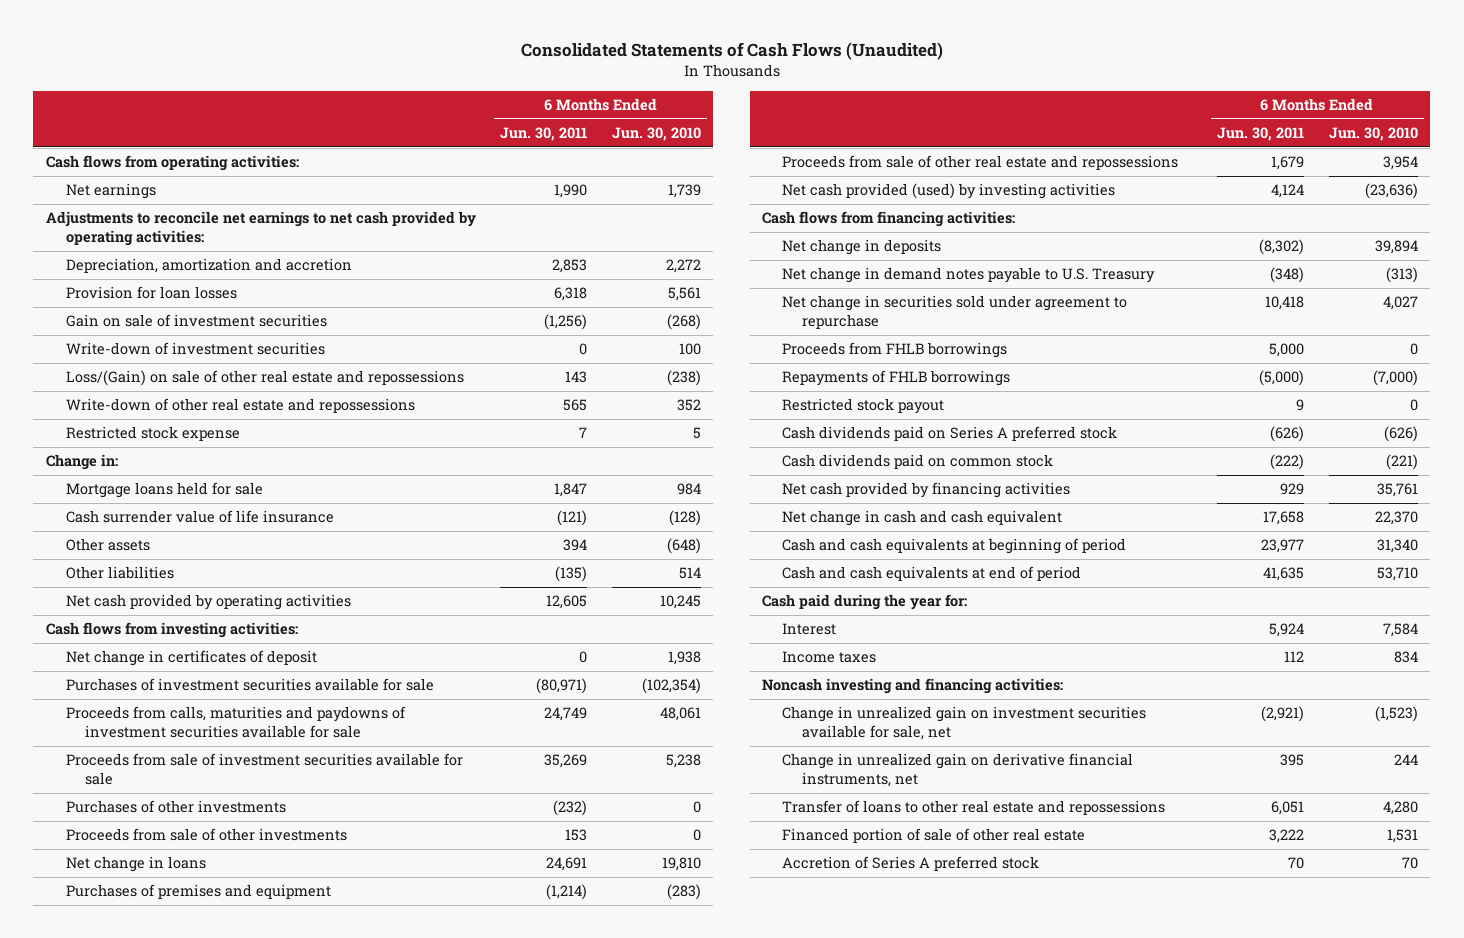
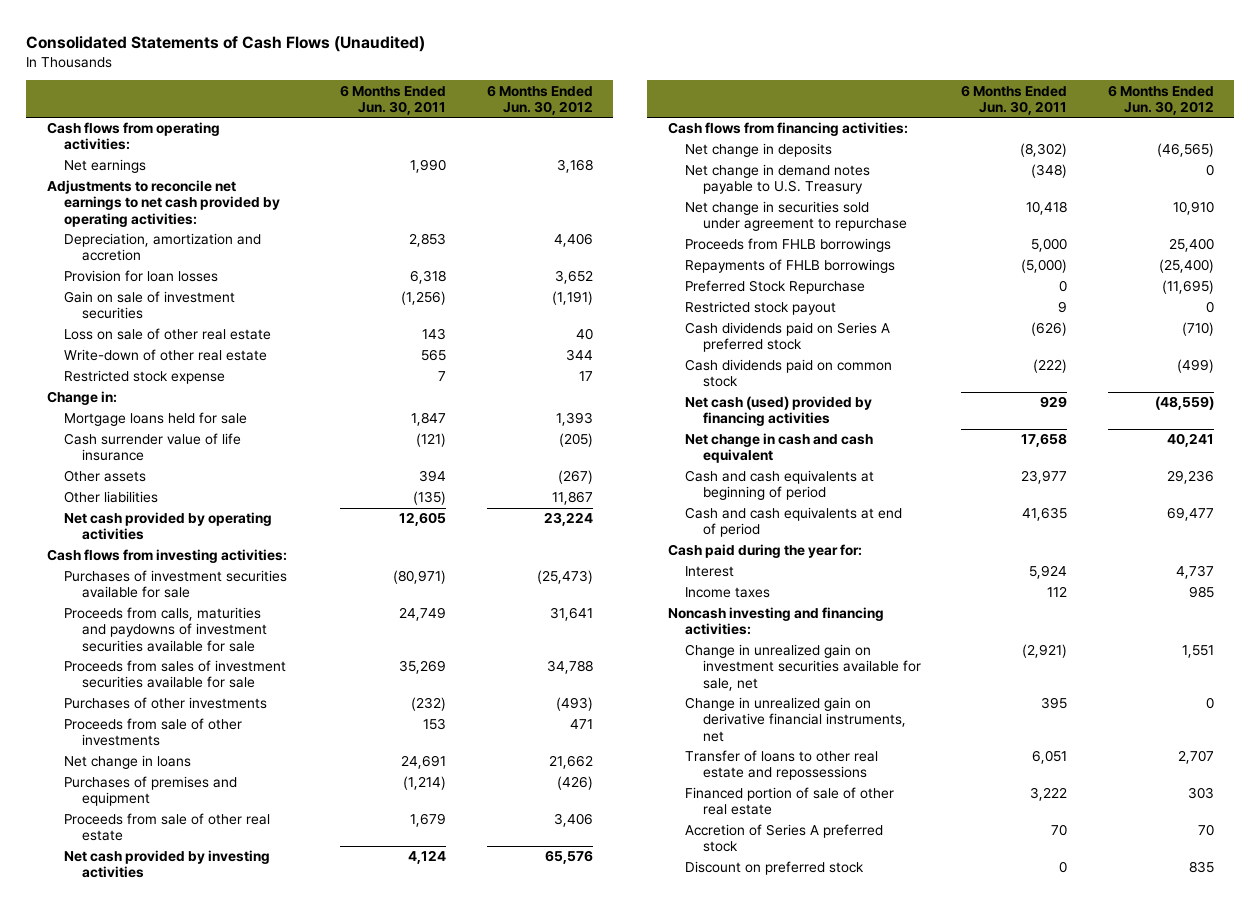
- | 6 Months Ended Jun. 30, 2011 | 6 Months Ended Jun. 30, 2010
+ | 6 Months Ended Jun. 30, 2011 | 6 Months Ended Jun. 30, 2012
- Write-down of investment securities | 0 | 100
- Loss/(Gain) on sale of other real estate and repossessions | 143 | (238)
- Write-down of other real estate and repossessions | 565 | 352
+ Loss on sale of other real estate | 143 | 40
+ Write-down of other real estate | 565 | 344
- Net change in certificates of deposit | 0 | 1,938
- Proceeds from sale of investment securities available for sale | 35,269 | 5,238
+ Proceeds from sales of investment securities available for sale | 35,269 | 34,788
- Proceeds from sale of other real estate and repossessions | 1,679 | 3,954
- Net cash provided (used) by investing activities | 4,124 | (23,636)
+ Proceeds from sale of other real estate | 1,679 | 3,406
+ Net cash provided by investing activities | 4,124 | 65,576
+ Preferred Stock Repurchase | 0 | (11,695)
- Net cash provided by financing activities | 929 | 35,761
+ Net cash (used) provided by financing activities | 929 | (48,559)
+ Discount on preferred stock | 0 | 835

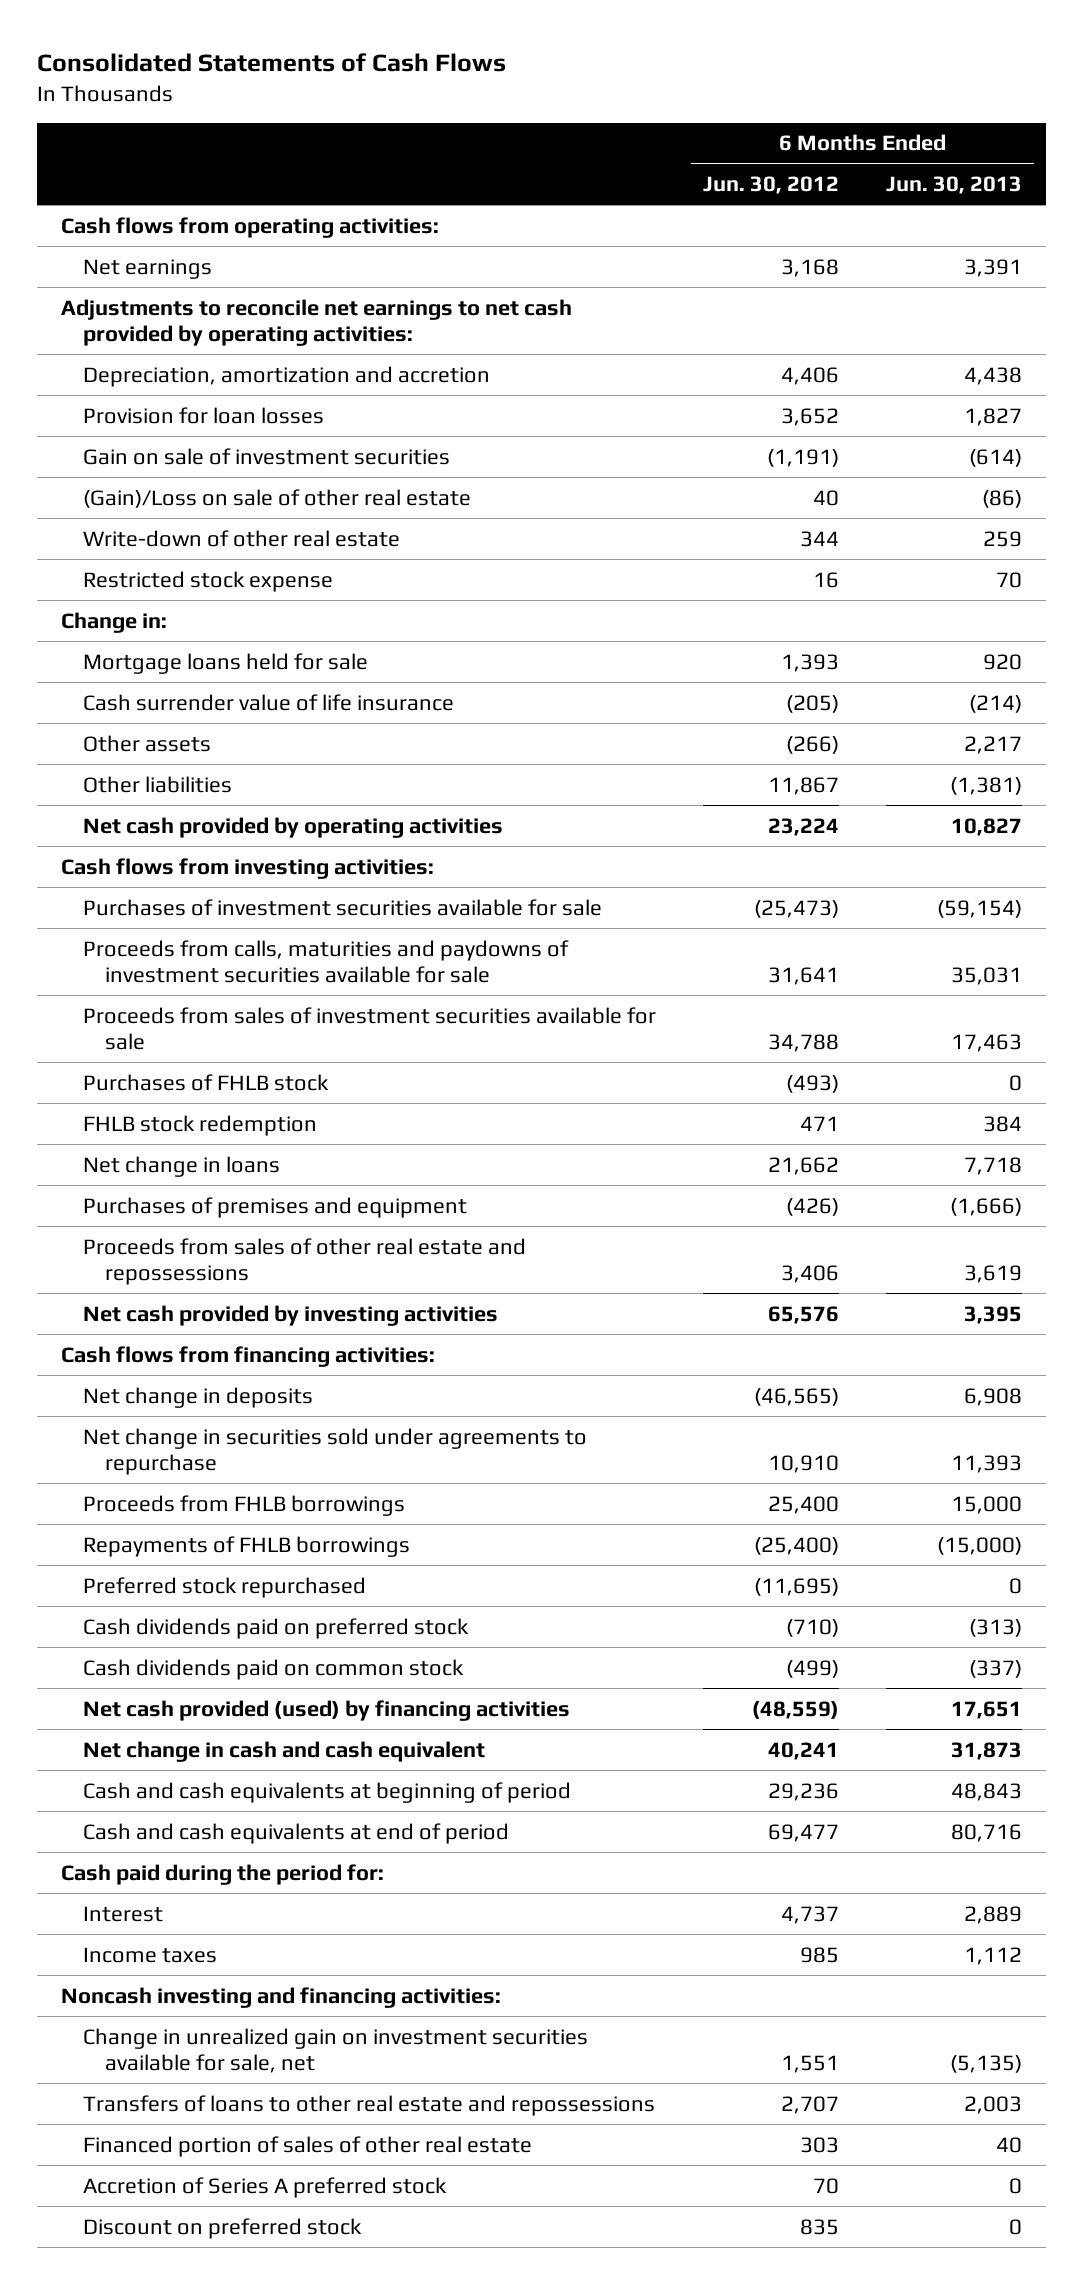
- Consolidated Statements of Cash Flows (Unaudited)
+ Consolidated Statements of Cash Flows
- | 6 Months Ended Jun. 30, 2011 | 6 Months Ended Jun. 30, 2012
+ | 6 Months Ended Jun. 30, 2012 | 6 Months Ended Jun. 30, 2013
- Loss on sale of other real estate | 143 | 40
+ (Gain)/Loss on sale of other real estate | 40 | (86)
- Restricted stock expense | 7 | 17
+ Restricted stock expense | 16 | 70
- Other assets | 394 | (267)
+ Other assets | (266) | 2,217
- Purchases of other investments | (232) | (493)
- Proceeds from sale of other investments | 153 | 471
+ Purchases of FHLB stock | (493) | 0
+ FHLB stock redemption | 471 | 384
- Proceeds from sale of other real estate | 1,679 | 3,406
+ Proceeds from sales of other real estate and repossessions | 3,406 | 3,619
- Net change in demand notes payable to U.S. Treasury | (348) | 0
- Net change in securities sold under agreement to repurchase | 10,418 | 10,910
+ Net change in securities sold under agreements to repurchase | 10,910 | 11,393
- Preferred Stock Repurchase | 0 | (11,695)
- Restricted stock payout | 9 | 0
- Cash dividends paid on Series A preferred stock | (626) | (710)
+ Preferred stock repurchased | (11,695) | 0
+ Cash dividends paid on preferred stock | (710) | (313)
- Net cash (used) provided by financing activities | 929 | (48,559)
+ Net cash provided (used) by financing activities | (48,559) | 17,651
- Cash paid during the year for:
+ Cash paid during the period for:
- Change in unrealized gain on derivative financial instruments, net | 395 | 0
- Transfer of loans to other real estate and repossessions | 6,051 | 2,707
- Financed portion of sale of other real estate | 3,222 | 303
+ Transfers of loans to other real estate and repossessions | 2,707 | 2,003
+ Financed portion of sales of other real estate | 303 | 40

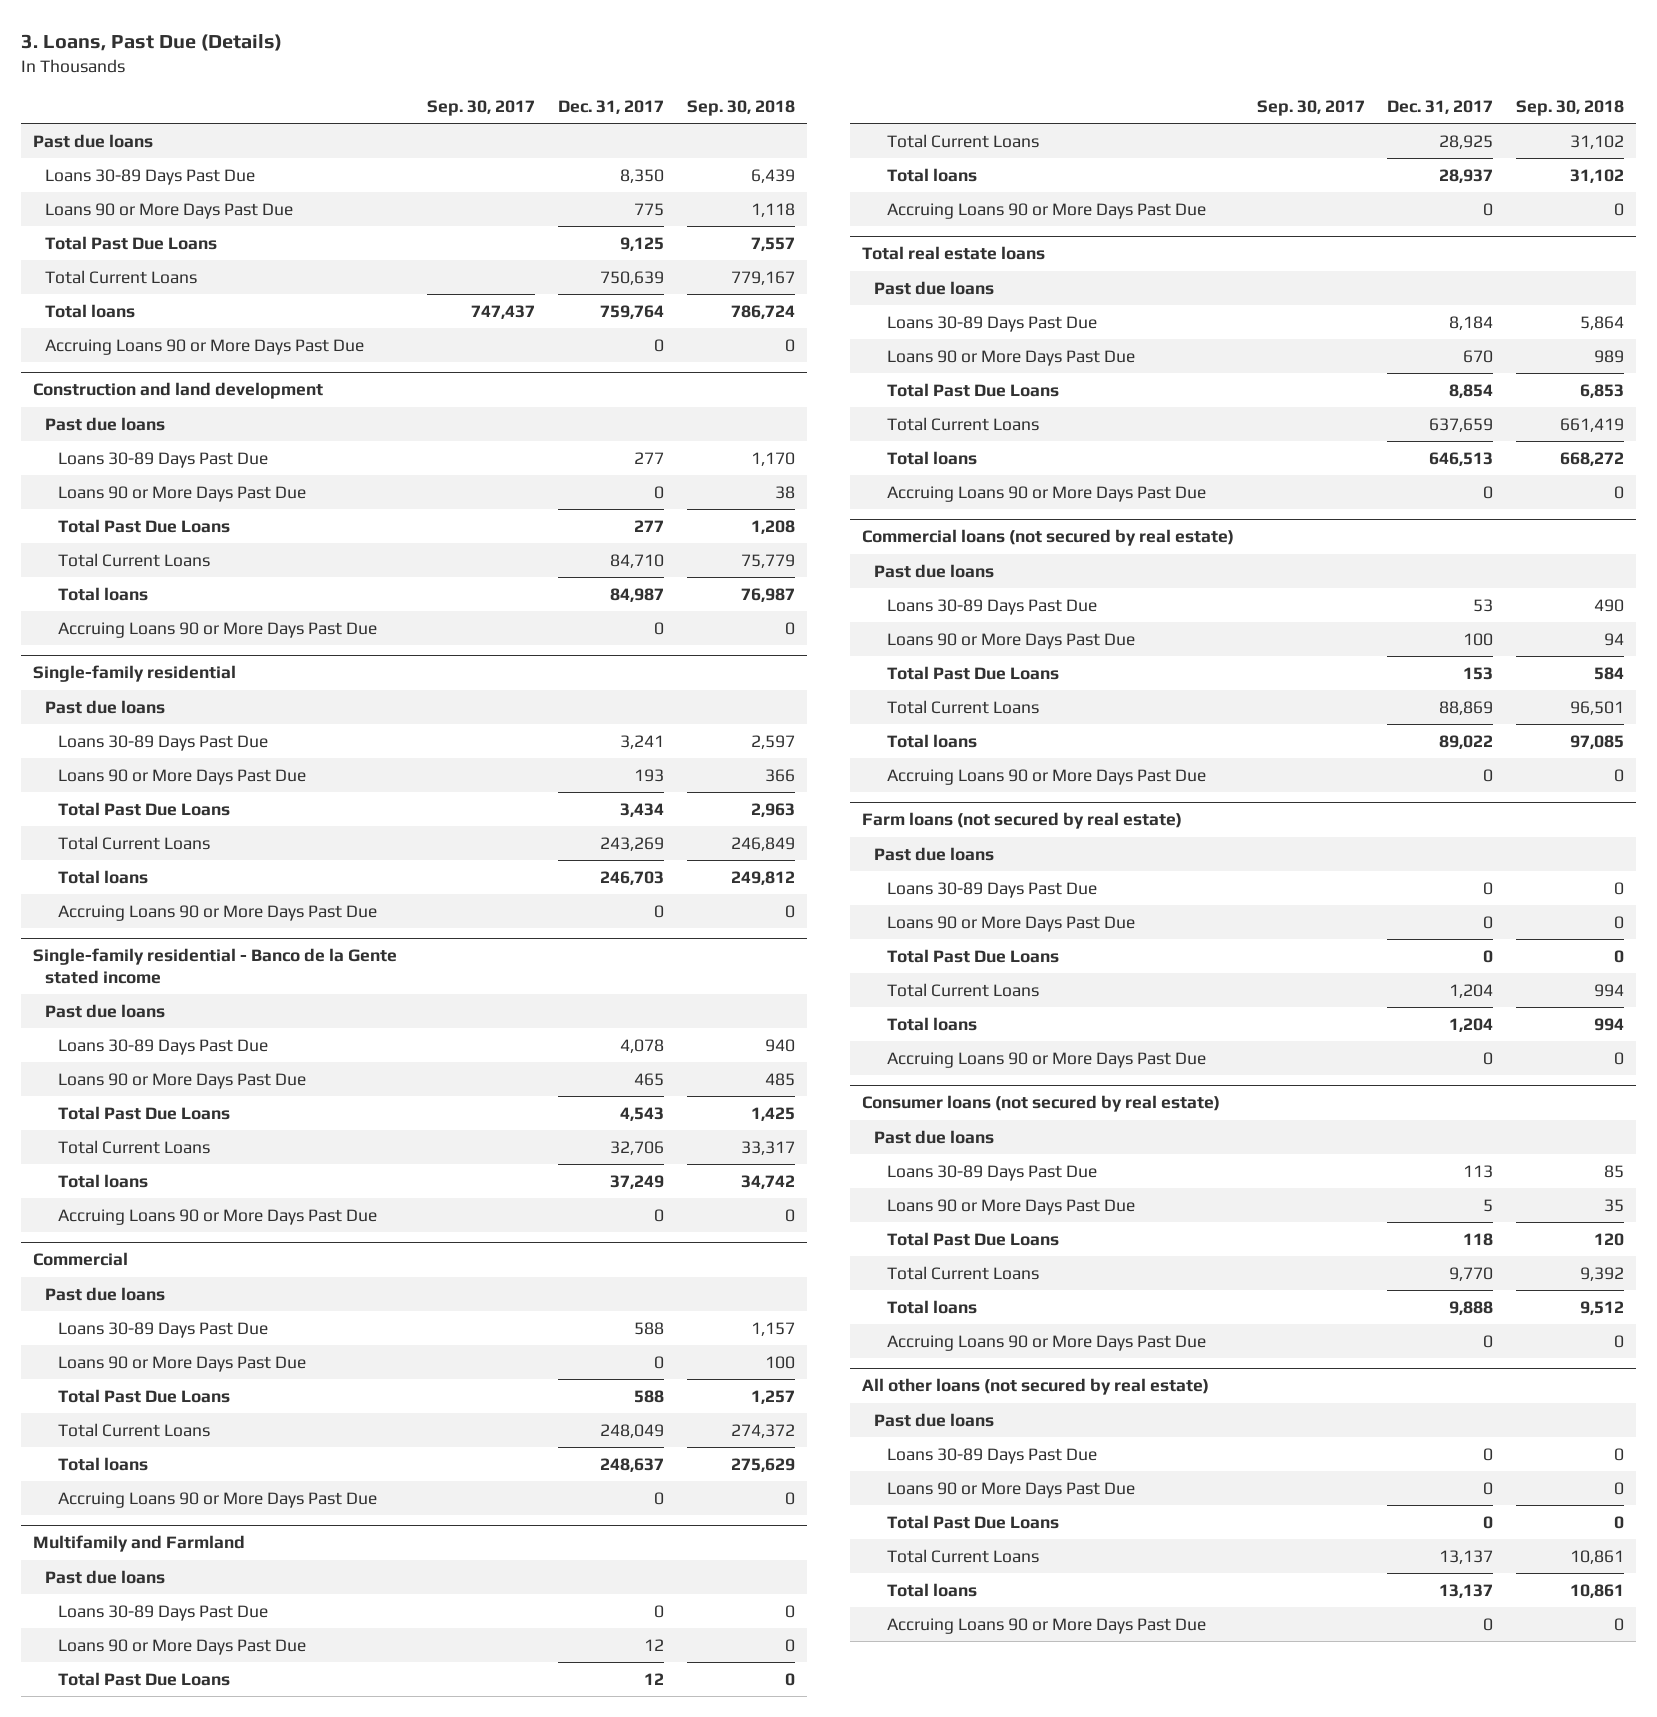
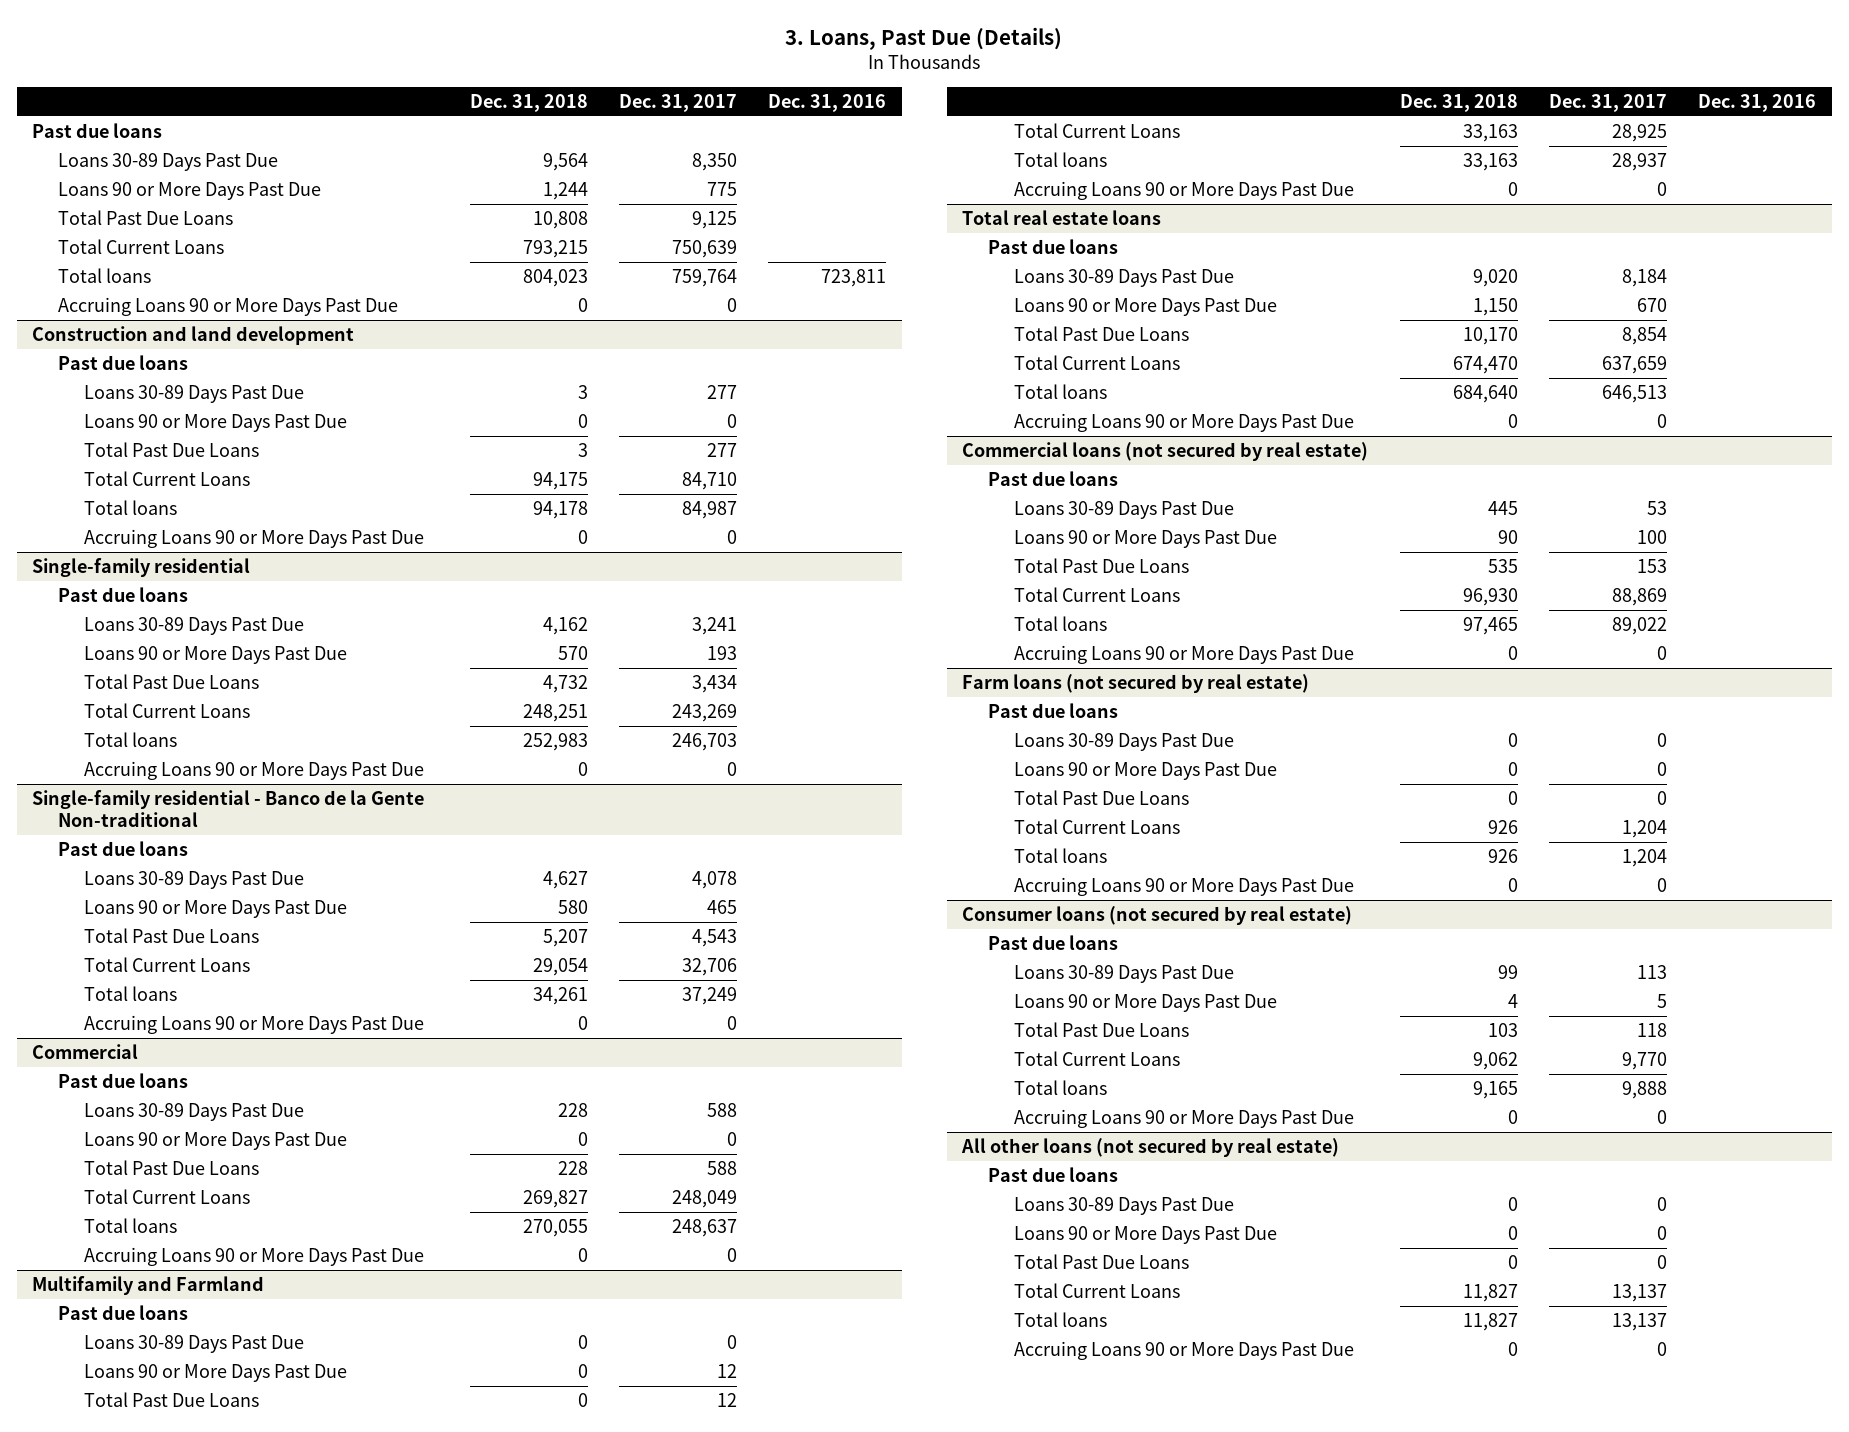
- | Sep. 30, 2017 | Dec. 31, 2017 | Sep. 30, 2018
+ | Dec. 31, 2018 | Dec. 31, 2017 | Dec. 31, 2016
- Single-family residential - Banco de la Gente stated income
+ Single-family residential - Banco de la Gente Non-traditional

